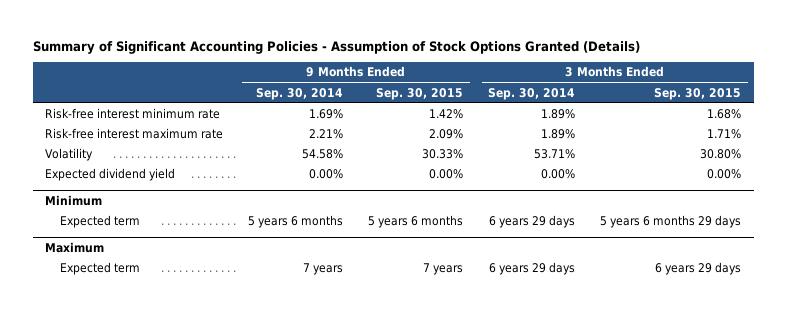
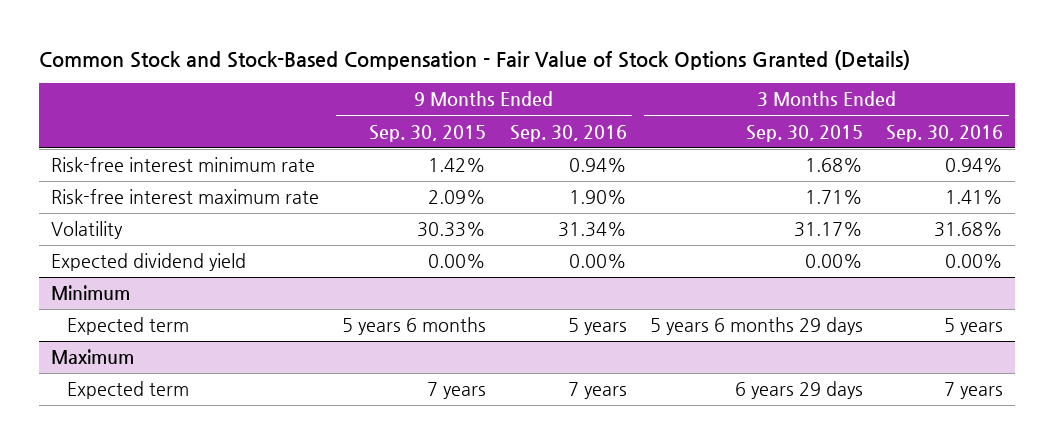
- Summary of Significant Accounting Policies - Assumption of Stock Options Granted (Details)
+ Common Stock and Stock-Based Compensation - Fair Value of Stock Options Granted (Details)
- | 9 Months Ended Sep. 30, 2014 | 9 Months Ended Sep. 30, 2015 | 3 Months Ended Sep. 30, 2014 | 3 Months Ended Sep. 30, 2015
+ | 9 Months Ended Sep. 30, 2015 | 9 Months Ended Sep. 30, 2016 | 3 Months Ended Sep. 30, 2015 | 3 Months Ended Sep. 30, 2016
- Volatility | 54.58% | 30.33% | 53.71% | 30.80%
+ Volatility | 30.33% | 31.34% | 31.17% | 31.68%

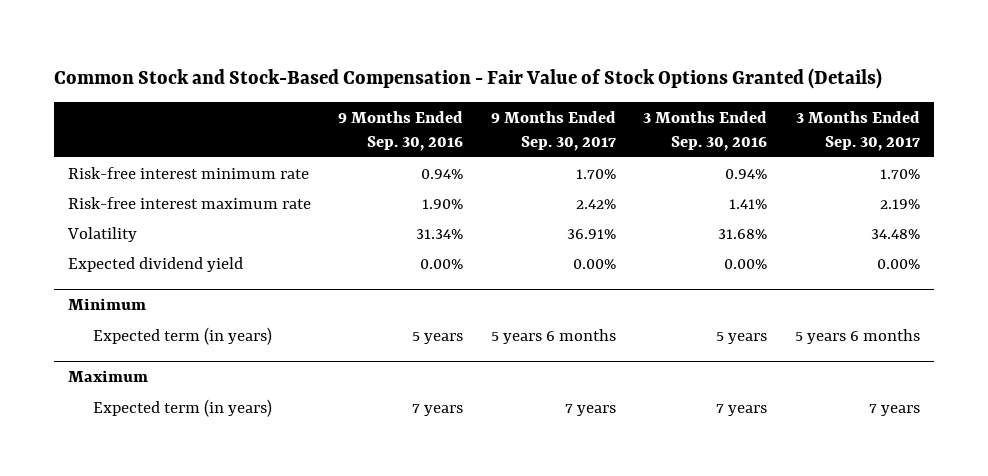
- | 9 Months Ended Sep. 30, 2015 | 9 Months Ended Sep. 30, 2016 | 3 Months Ended Sep. 30, 2015 | 3 Months Ended Sep. 30, 2016
+ | 9 Months Ended Sep. 30, 2016 | 9 Months Ended Sep. 30, 2017 | 3 Months Ended Sep. 30, 2016 | 3 Months Ended Sep. 30, 2017
@ Minimum
- Expected term | 5 years 6 months | 5 years | 5 years 6 months 29 days | 5 years
+ Expected term (in years) | 5 years | 5 years 6 months | 5 years | 5 years 6 months
@ Maximum
- Expected term | 7 years | 7 years | 6 years 29 days | 7 years
+ Expected term (in years) | 7 years | 7 years | 7 years | 7 years

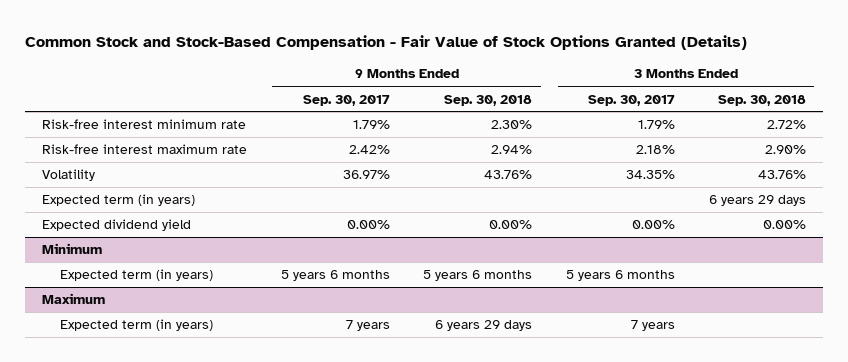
- | 9 Months Ended Sep. 30, 2016 | 9 Months Ended Sep. 30, 2017 | 3 Months Ended Sep. 30, 2016 | 3 Months Ended Sep. 30, 2017
+ | 9 Months Ended Sep. 30, 2017 | 9 Months Ended Sep. 30, 2018 | 3 Months Ended Sep. 30, 2017 | 3 Months Ended Sep. 30, 2018
- Risk-free interest minimum rate | 0.94% | 1.70% | 0.94% | 1.70%
- Risk-free interest maximum rate | 1.90% | 2.42% | 1.41% | 2.19%
- Volatility | 31.34% | 36.91% | 31.68% | 34.48%
+ Risk-free interest minimum rate | 1.79% | 2.30% | 1.79% | 2.72%
+ Risk-free interest maximum rate | 2.42% | 2.94% | 2.18% | 2.90%
+ Volatility | 36.97% | 43.76% | 34.35% | 43.76%
+ Expected term (in years) | | | | 6 years 29 days

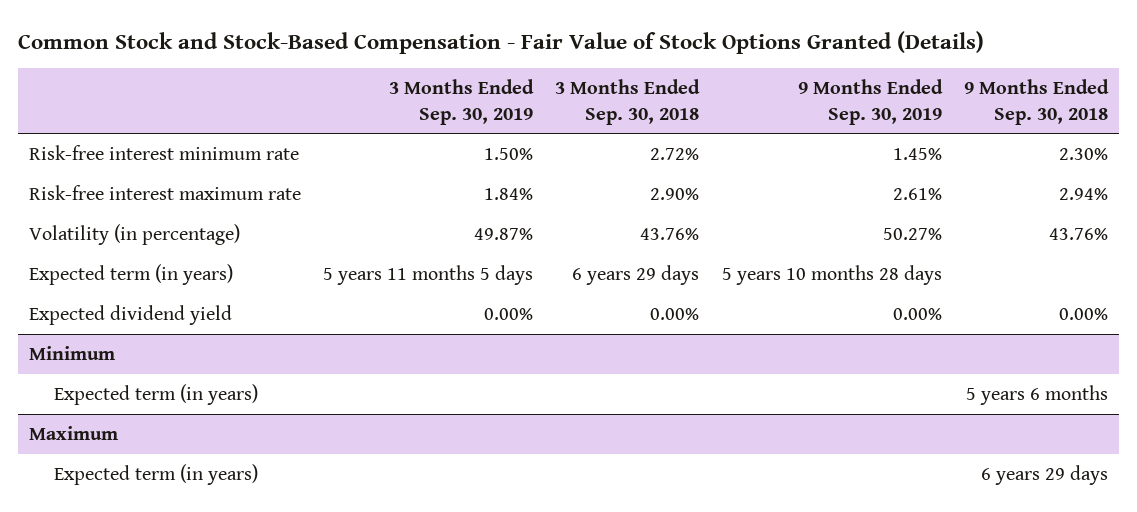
- | 9 Months Ended Sep. 30, 2017 | 9 Months Ended Sep. 30, 2018 | 3 Months Ended Sep. 30, 2017 | 3 Months Ended Sep. 30, 2018
+ | 3 Months Ended Sep. 30, 2019 | 3 Months Ended Sep. 30, 2018 | 9 Months Ended Sep. 30, 2019 | 9 Months Ended Sep. 30, 2018
- Volatility | 36.97% | 43.76% | 34.35% | 43.76%
+ Volatility (in percentage) | 49.87% | 43.76% | 50.27% | 43.76%

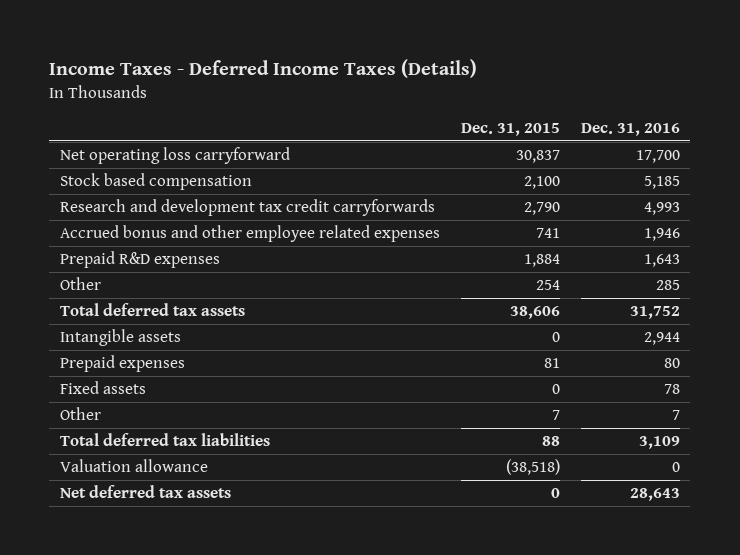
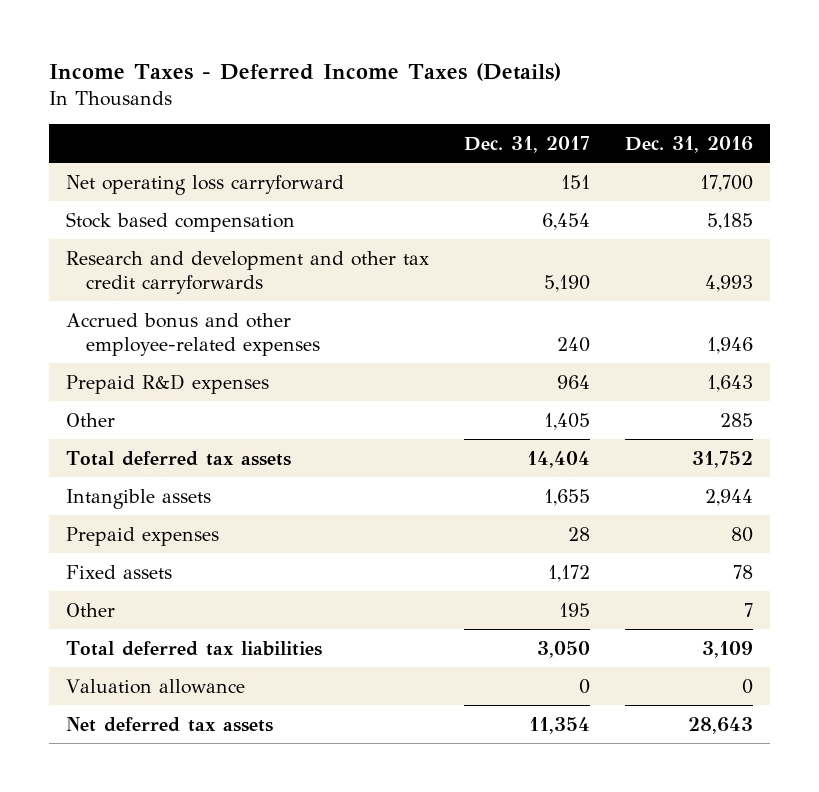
- | Dec. 31, 2015 | Dec. 31, 2016
+ | Dec. 31, 2017 | Dec. 31, 2016
- Research and development tax credit carryforwards | 2,790 | 4,993
- Accrued bonus and other employee related expenses | 741 | 1,946
+ Research and development and other tax credit carryforwards | 5,190 | 4,993
+ Accrued bonus and other employee-related expenses | 240 | 1,946

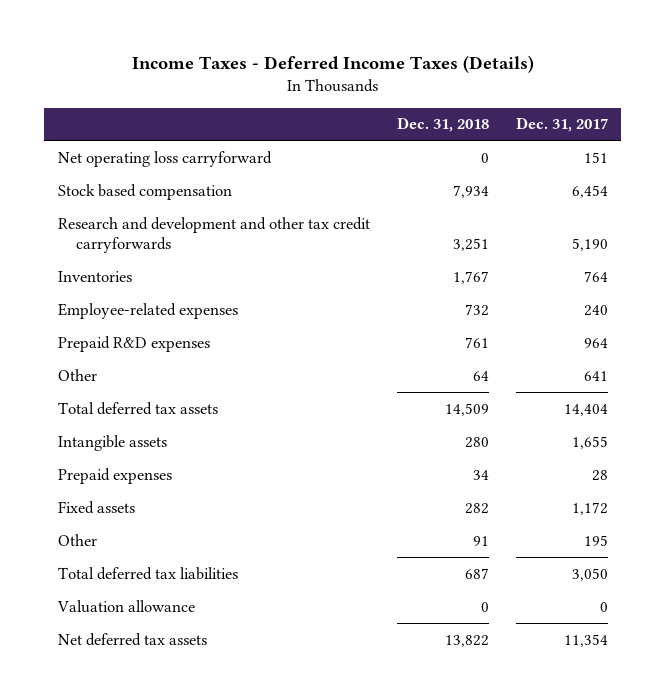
- | Dec. 31, 2017 | Dec. 31, 2016
+ | Dec. 31, 2018 | Dec. 31, 2017
- Accrued bonus and other employee-related expenses | 240 | 1,946
+ Inventories | 1,767 | 764
+ Employee-related expenses | 732 | 240
- Other | 1,405 | 285
+ Other | 64 | 641

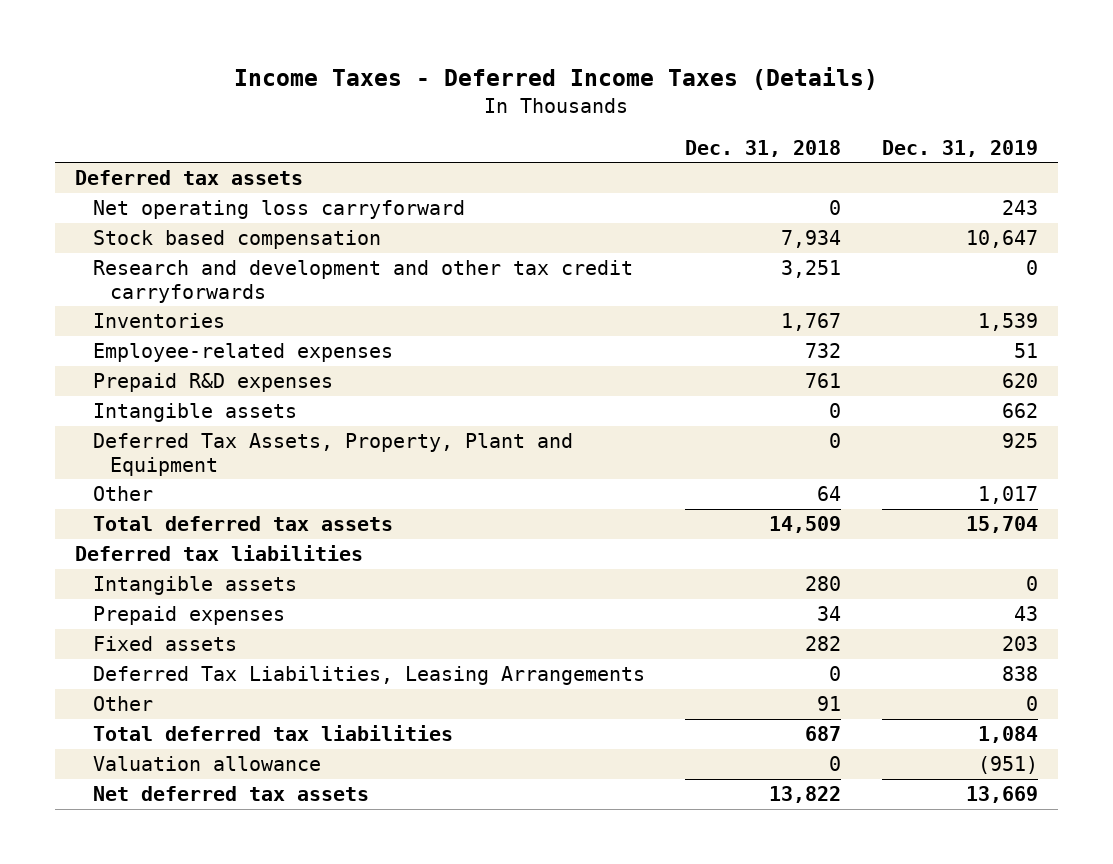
- | Dec. 31, 2018 | Dec. 31, 2017
+ | Dec. 31, 2018 | Dec. 31, 2019
+ Deferred tax assets
+ Intangible assets | 0 | 662
+ Deferred Tax Assets, Property, Plant and Equipment | 0 | 925
+ Deferred tax liabilities
+ Deferred Tax Liabilities, Leasing Arrangements | 0 | 838

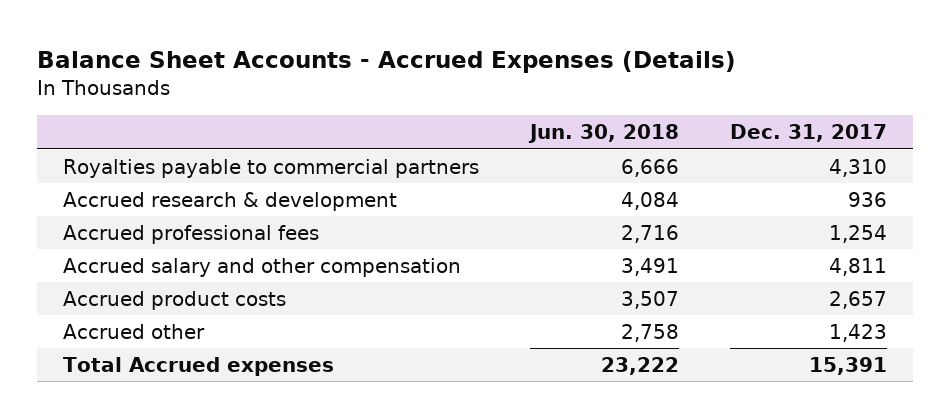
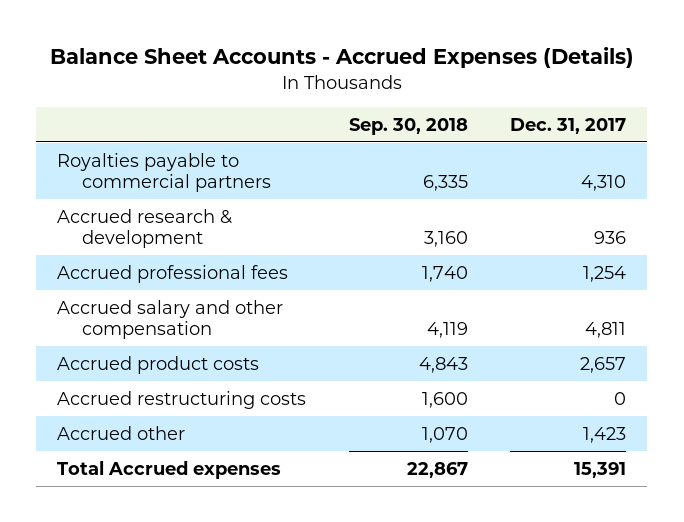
- | Jun. 30, 2018 | Dec. 31, 2017
+ | Sep. 30, 2018 | Dec. 31, 2017
+ Accrued restructuring costs | 1,600 | 0

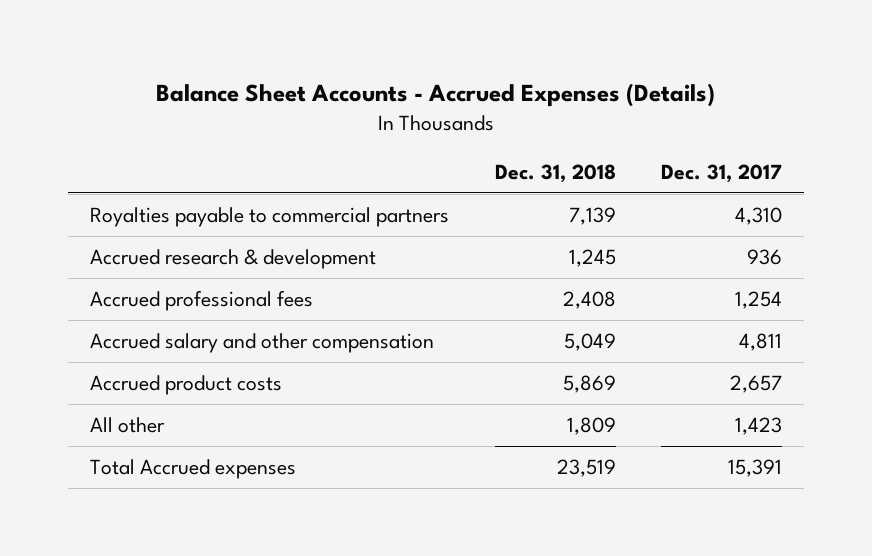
- | Sep. 30, 2018 | Dec. 31, 2017
+ | Dec. 31, 2018 | Dec. 31, 2017
- Accrued restructuring costs | 1,600 | 0
- Accrued other | 1,070 | 1,423
+ All other | 1,809 | 1,423

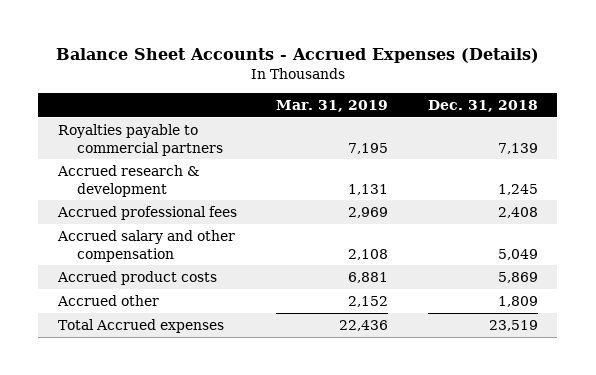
- | Dec. 31, 2018 | Dec. 31, 2017
+ | Mar. 31, 2019 | Dec. 31, 2018
- All other | 1,809 | 1,423
+ Accrued other | 2,152 | 1,809

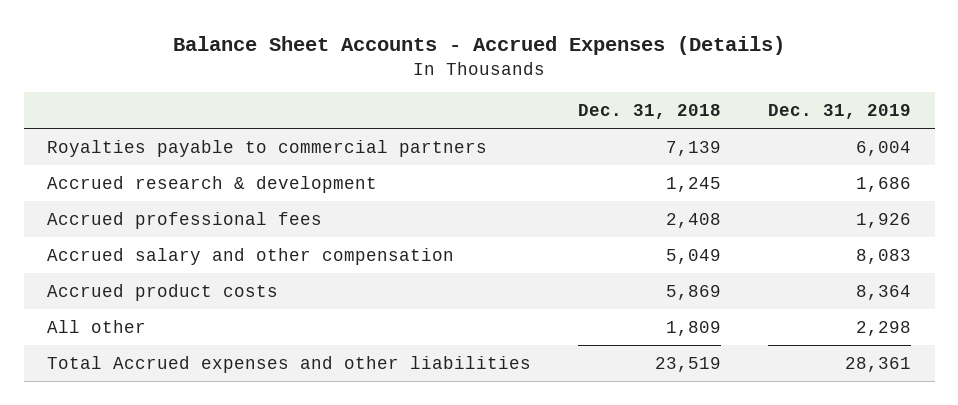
- | Mar. 31, 2019 | Dec. 31, 2018
+ | Dec. 31, 2018 | Dec. 31, 2019
- Accrued other | 2,152 | 1,809
- Total Accrued expenses | 22,436 | 23,519
+ All other | 1,809 | 2,298
+ Total Accrued expenses and other liabilities | 23,519 | 28,361

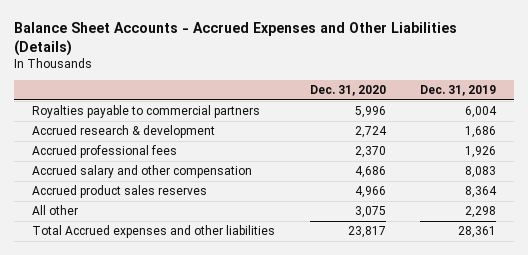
- Balance Sheet Accounts - Accrued Expenses (Details)
+ Balance Sheet Accounts - Accrued Expenses and Other Liabilities (Details)
- | Dec. 31, 2018 | Dec. 31, 2019
+ | Dec. 31, 2020 | Dec. 31, 2019
- Accrued product costs | 5,869 | 8,364
+ Accrued product sales reserves | 4,966 | 8,364

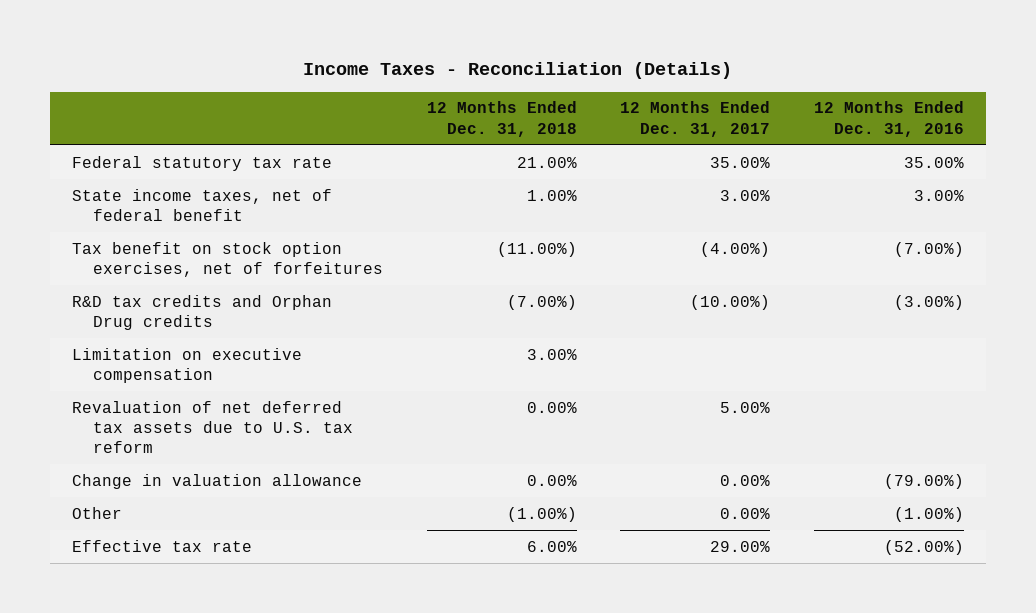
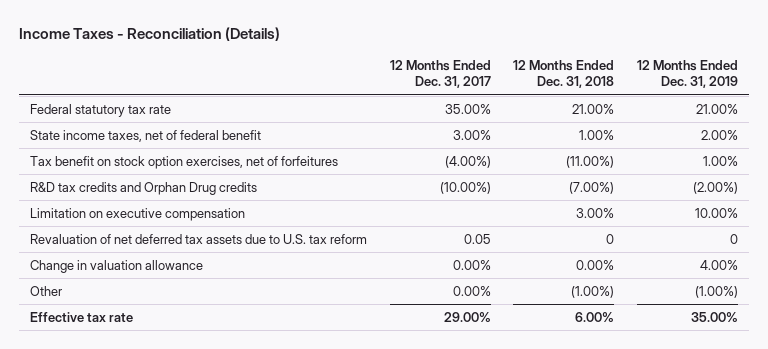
- | 12 Months Ended Dec. 31, 2018 | 12 Months Ended Dec. 31, 2017 | 12 Months Ended Dec. 31, 2016
+ | 12 Months Ended Dec. 31, 2017 | 12 Months Ended Dec. 31, 2018 | 12 Months Ended Dec. 31, 2019
- Revaluation of net deferred tax assets due to U.S. tax reform | 0.00% | 5.00% |
+ Revaluation of net deferred tax assets due to U.S. tax reform | 0.05 | 0 | 0

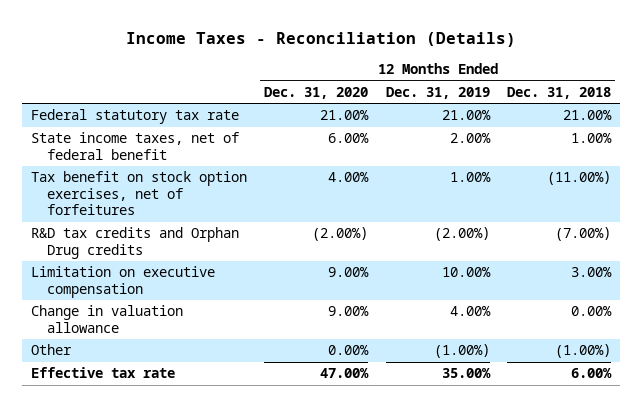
- | 12 Months Ended Dec. 31, 2017 | 12 Months Ended Dec. 31, 2018 | 12 Months Ended Dec. 31, 2019
+ | 12 Months Ended Dec. 31, 2020 | 12 Months Ended Dec. 31, 2019 | 12 Months Ended Dec. 31, 2018
- Revaluation of net deferred tax assets due to U.S. tax reform | 0.05 | 0 | 0

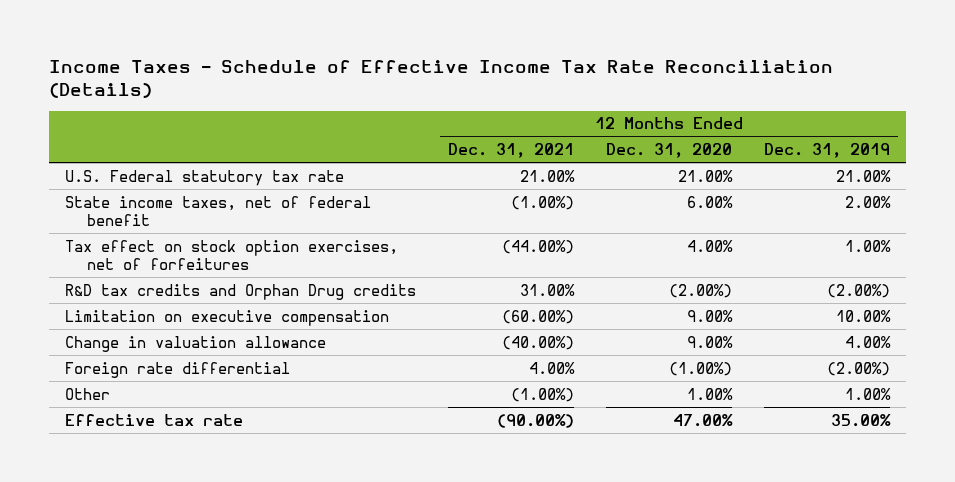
- Income Taxes - Reconciliation (Details)
+ Income Taxes - Schedule of Effective Income Tax Rate Reconciliation (Details)
- | 12 Months Ended Dec. 31, 2020 | 12 Months Ended Dec. 31, 2019 | 12 Months Ended Dec. 31, 2018
+ | 12 Months Ended Dec. 31, 2021 | 12 Months Ended Dec. 31, 2020 | 12 Months Ended Dec. 31, 2019
- Federal statutory tax rate | 21.00% | 21.00% | 21.00%
+ U.S. Federal statutory tax rate | 21.00% | 21.00% | 21.00%
- Tax benefit on stock option exercises, net of forfeitures | 4.00% | 1.00% | (11.00%)
+ Tax effect on stock option exercises, net of forfeitures | (44.00%) | 4.00% | 1.00%
- Other | 0.00% | (1.00%) | (1.00%)
+ Foreign rate differential | 4.00% | (1.00%) | (2.00%)
+ Other | (1.00%) | 1.00% | 1.00%

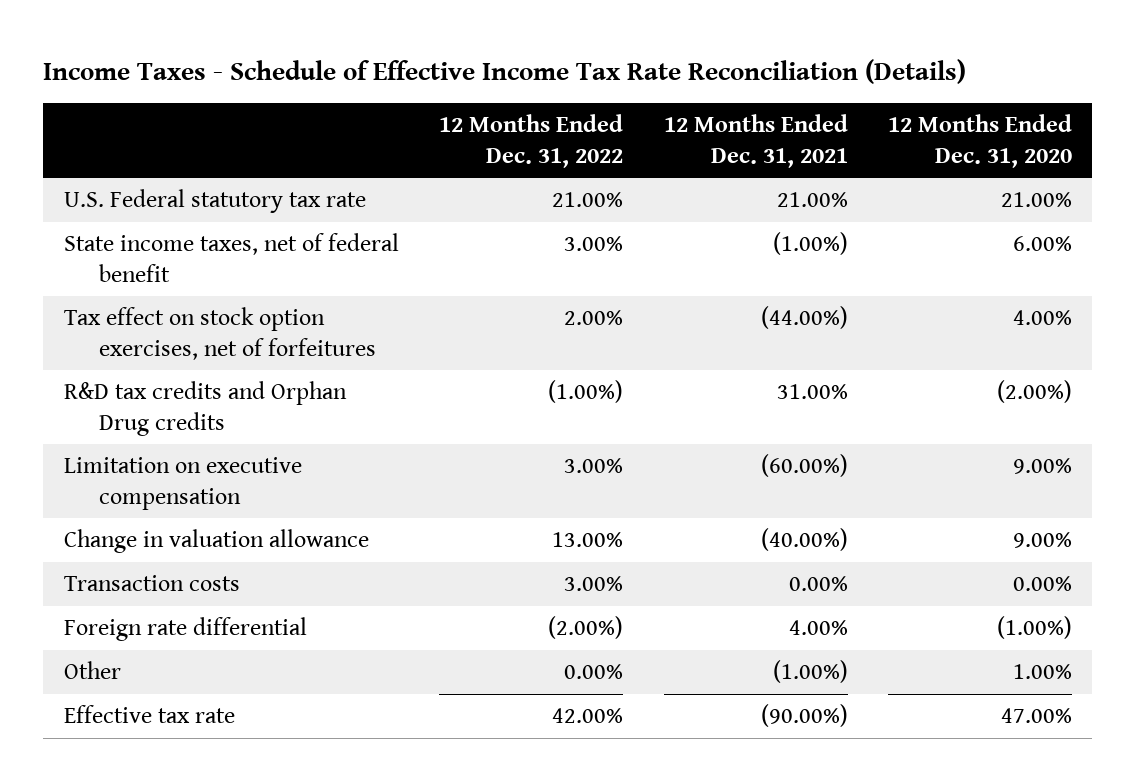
- | 12 Months Ended Dec. 31, 2021 | 12 Months Ended Dec. 31, 2020 | 12 Months Ended Dec. 31, 2019
+ | 12 Months Ended Dec. 31, 2022 | 12 Months Ended Dec. 31, 2021 | 12 Months Ended Dec. 31, 2020
+ Transaction costs | 3.00% | 0.00% | 0.00%

